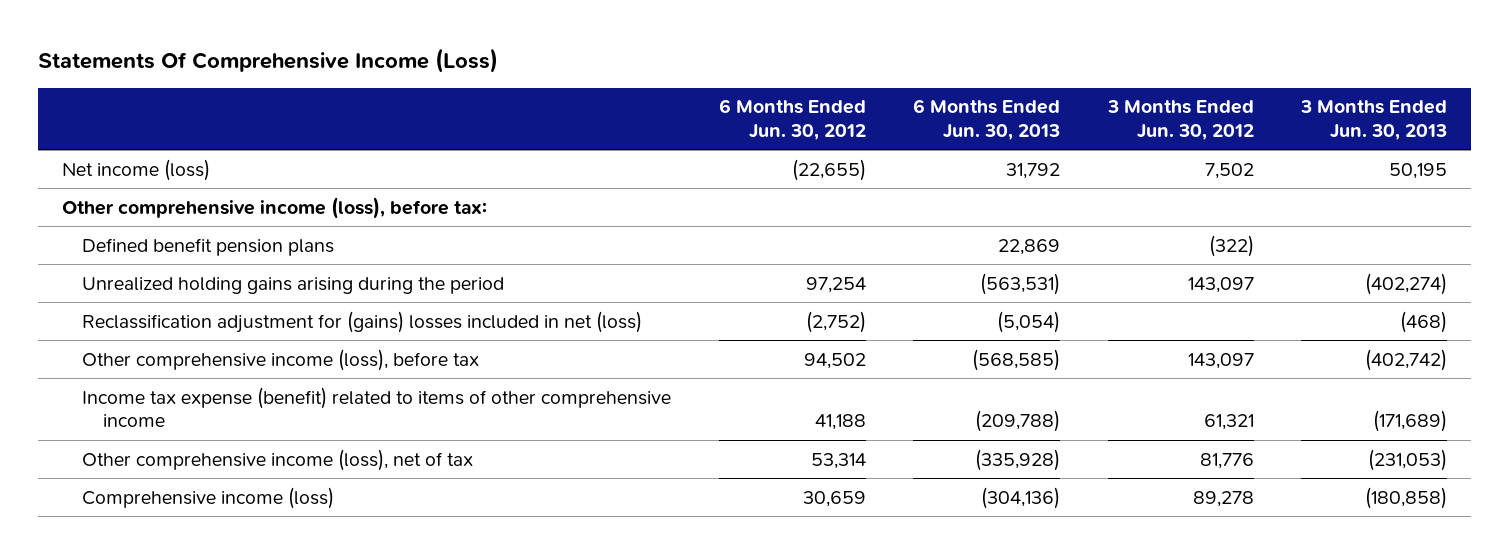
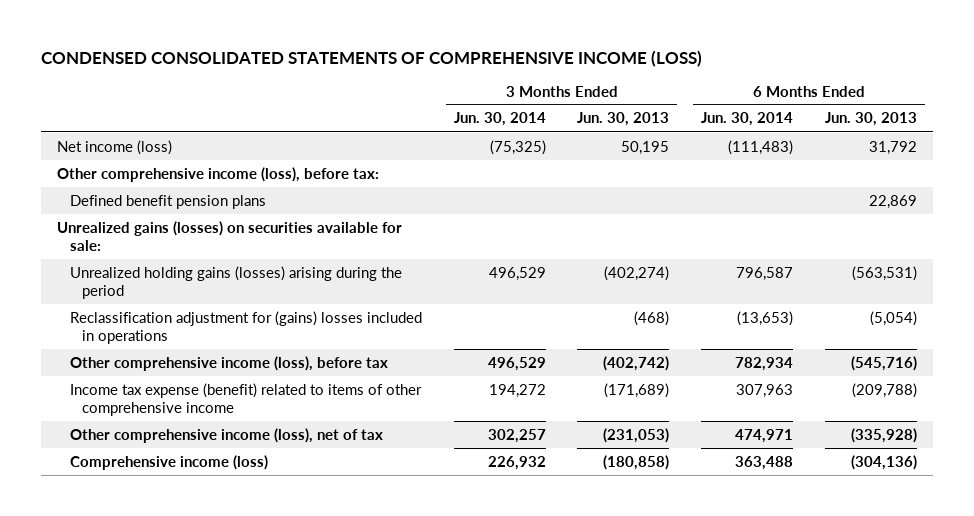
- Statements Of Comprehensive Income (Loss)
+ CONDENSED CONSOLIDATED STATEMENTS OF COMPREHENSIVE INCOME (LOSS)
- | 6 Months Ended Jun. 30, 2012 | 6 Months Ended Jun. 30, 2013 | 3 Months Ended Jun. 30, 2012 | 3 Months Ended Jun. 30, 2013
+ | 3 Months Ended Jun. 30, 2014 | 3 Months Ended Jun. 30, 2013 | 6 Months Ended Jun. 30, 2014 | 6 Months Ended Jun. 30, 2013
- Unrealized holding gains arising during the period | 97,254 | (563,531) | 143,097 | (402,274)
- Reclassification adjustment for (gains) losses included in net (loss) | (2,752) | (5,054) | | (468)
- Other comprehensive income (loss), before tax | 94,502 | (568,585) | 143,097 | (402,742)
+ Unrealized gains (losses) on securities available for sale:
+ Unrealized holding gains (losses) arising during the period | 496,529 | (402,274) | 796,587 | (563,531)
+ Reclassification adjustment for (gains) losses included in operations | | (468) | (13,653) | (5,054)
+ Other comprehensive income (loss), before tax | 496,529 | (402,742) | 782,934 | (545,716)

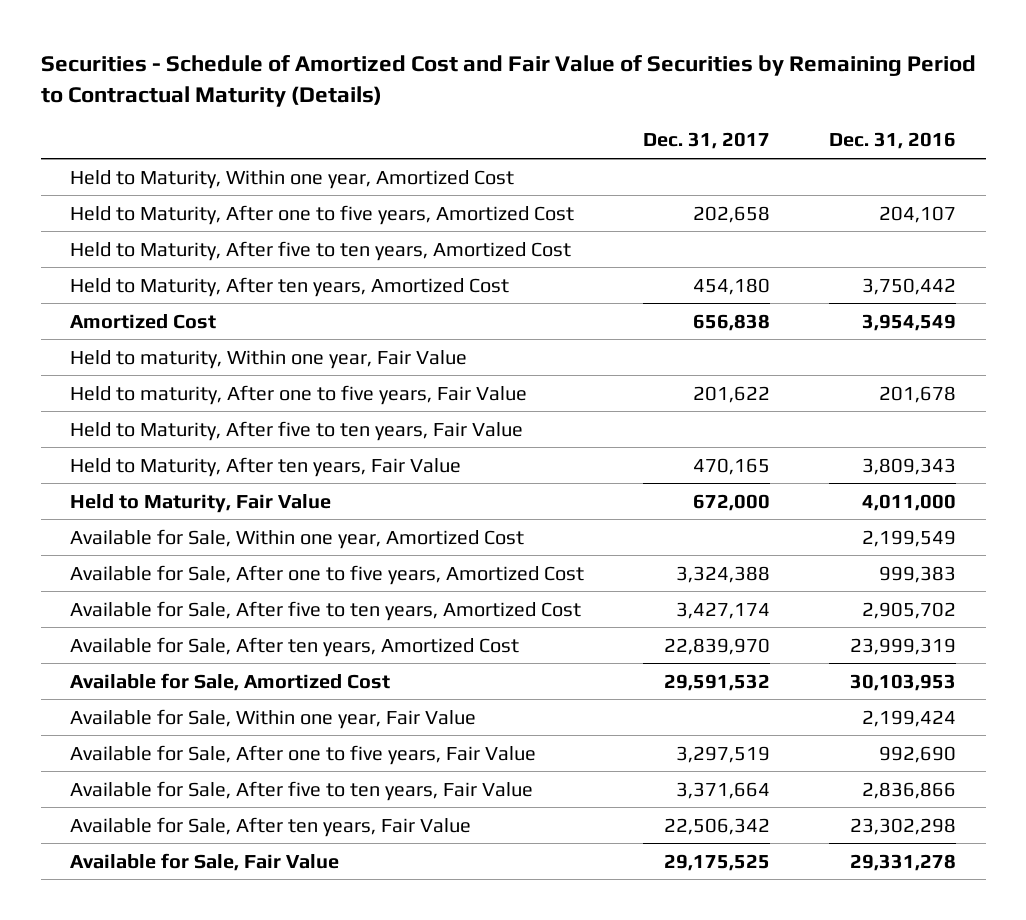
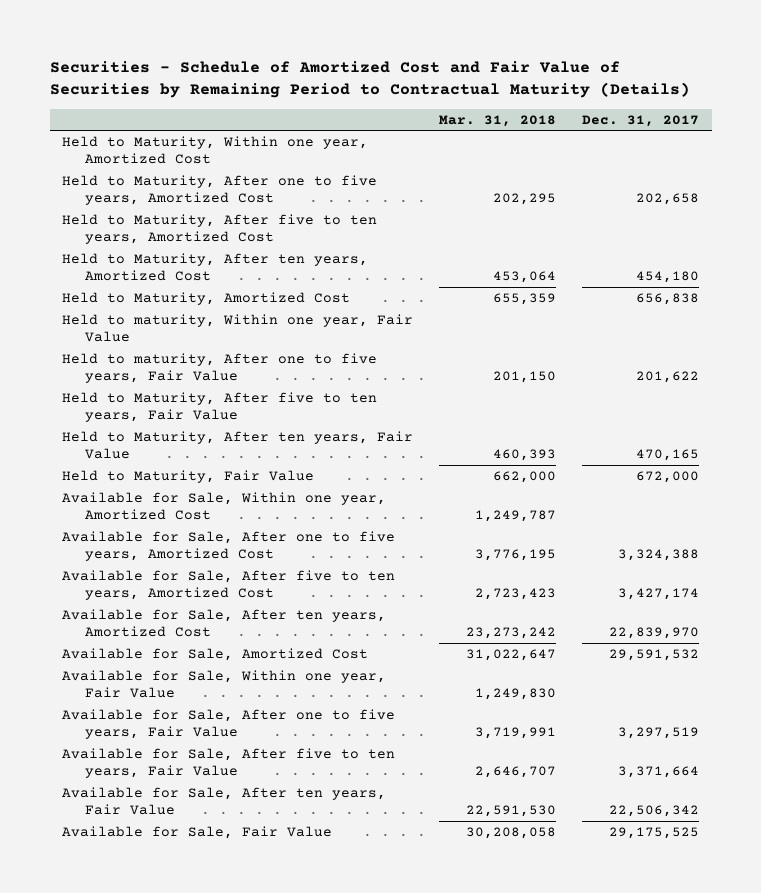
- | Dec. 31, 2017 | Dec. 31, 2016
+ | Mar. 31, 2018 | Dec. 31, 2017
- Amortized Cost | 656,838 | 3,954,549
+ Held to Maturity, Amortized Cost | 655,359 | 656,838

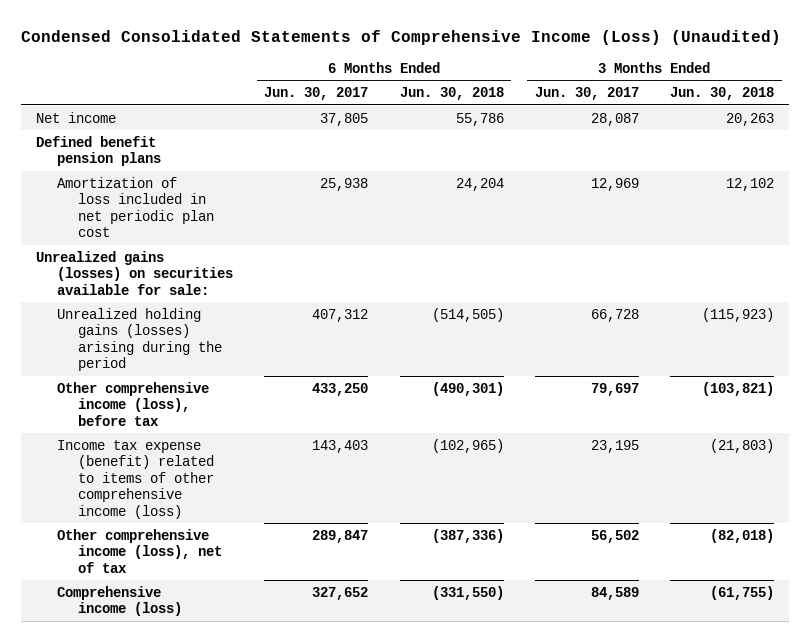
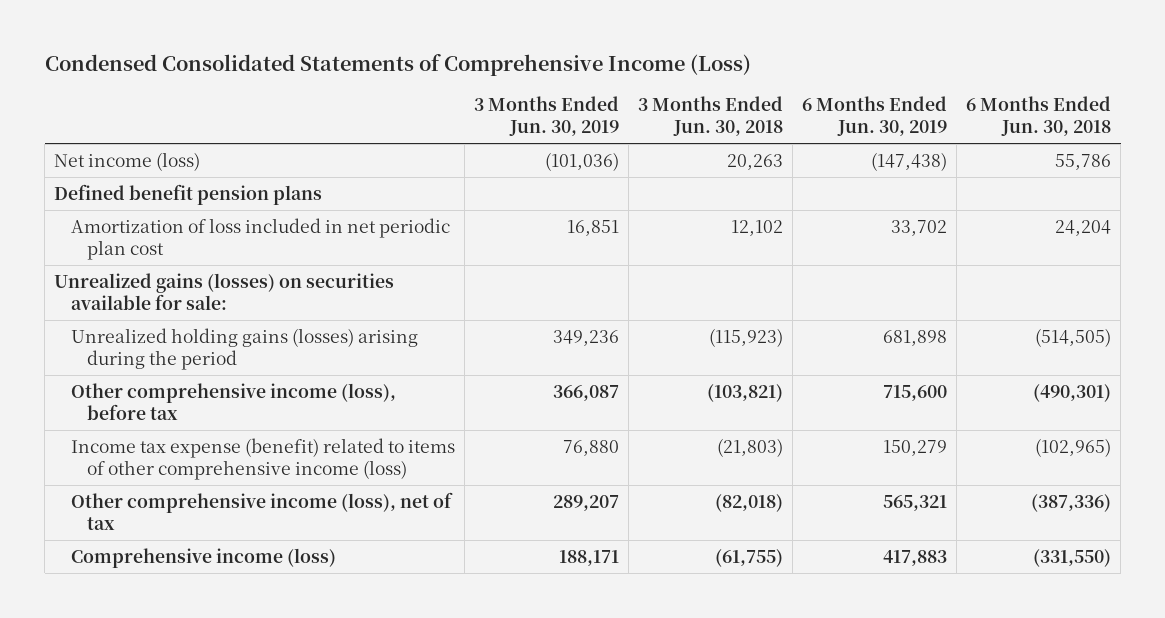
- Condensed Consolidated Statements of Comprehensive Income (Loss) (Unaudited)
+ Condensed Consolidated Statements of Comprehensive Income (Loss)
- | 6 Months Ended Jun. 30, 2017 | 6 Months Ended Jun. 30, 2018 | 3 Months Ended Jun. 30, 2017 | 3 Months Ended Jun. 30, 2018
+ | 3 Months Ended Jun. 30, 2019 | 3 Months Ended Jun. 30, 2018 | 6 Months Ended Jun. 30, 2019 | 6 Months Ended Jun. 30, 2018
- Net income | 37,805 | 55,786 | 28,087 | 20,263
+ Net income (loss) | (101,036) | 20,263 | (147,438) | 55,786

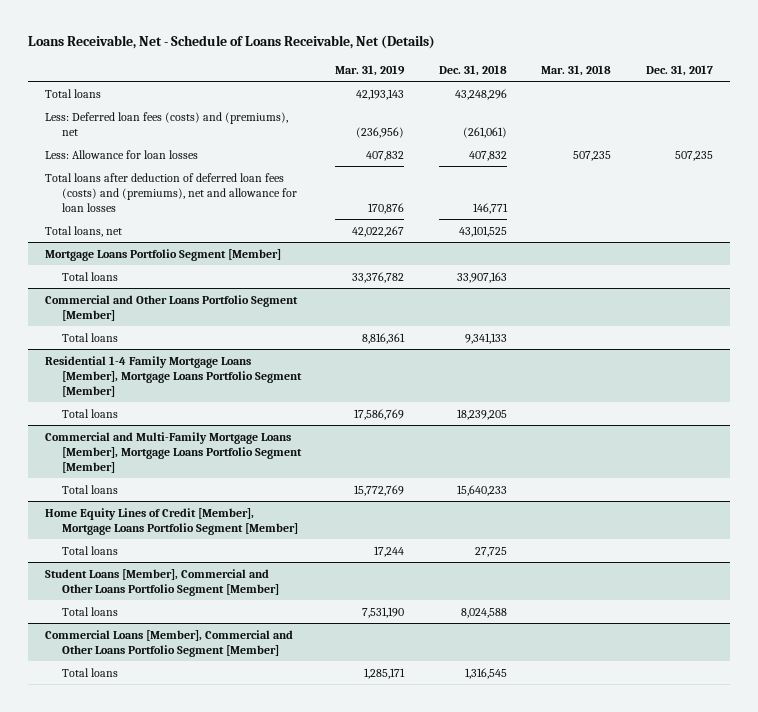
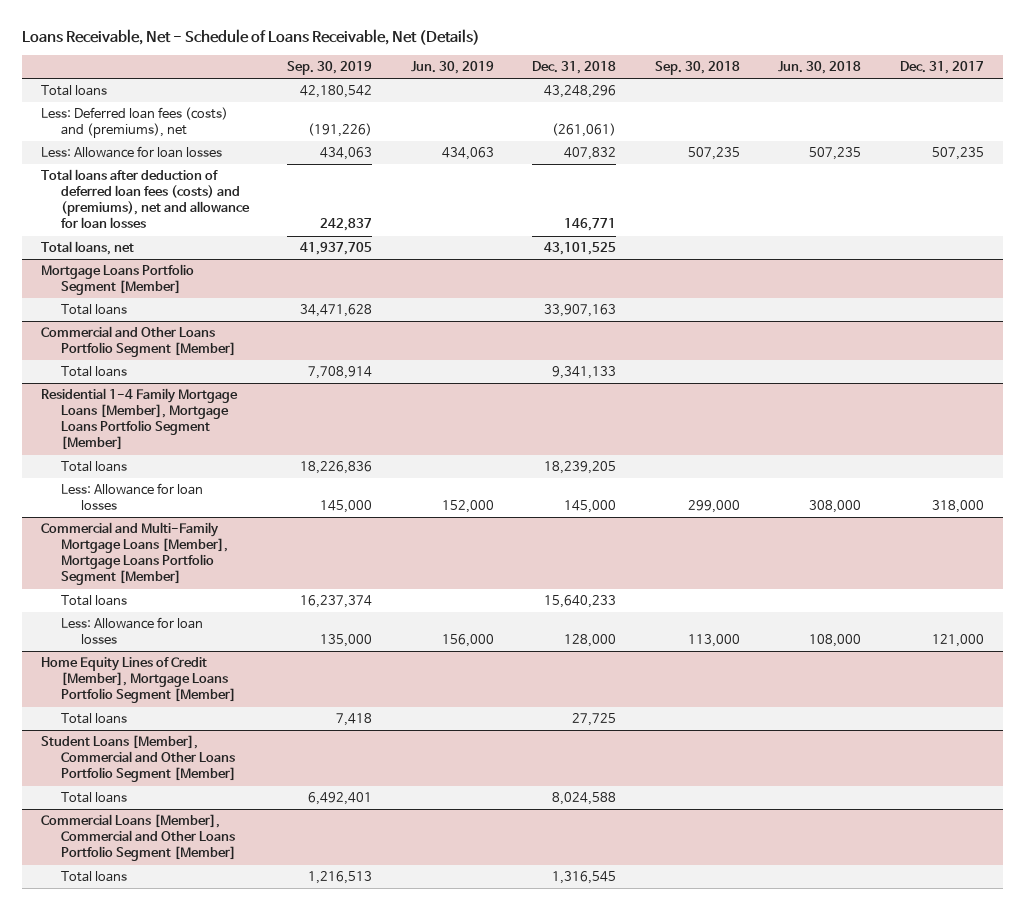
- | Mar. 31, 2019 | Dec. 31, 2018 | Mar. 31, 2018 | Dec. 31, 2017
+ | Sep. 30, 2019 | Jun. 30, 2019 | Dec. 31, 2018 | Sep. 30, 2018 | Jun. 30, 2018 | Dec. 31, 2017
@ Residential 1-4 Family Mortgage Loans [Member], Mortgage Loans Portfolio Segment [Member]
+ Less: Allowance for loan losses | 145,000 | 152,000 | 145,000 | 299,000 | 308,000 | 318,000
@ Commercial and Multi-Family Mortgage Loans [Member], Mortgage Loans Portfolio Segment [Member]
+ Less: Allowance for loan losses | 135,000 | 156,000 | 128,000 | 113,000 | 108,000 | 121,000

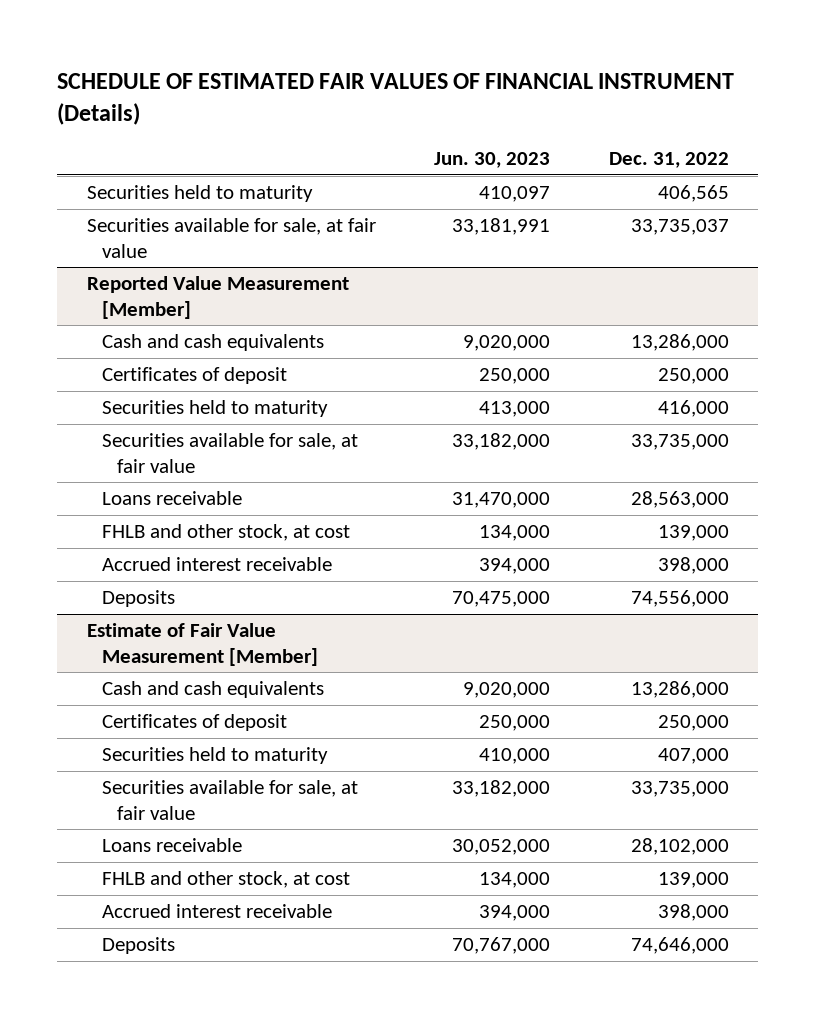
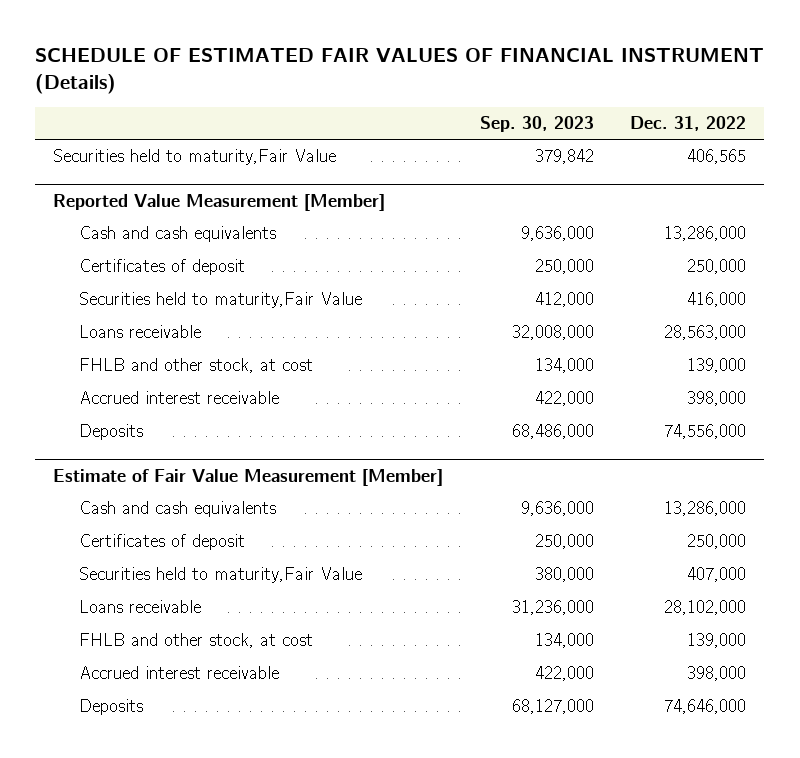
- | Jun. 30, 2023 | Dec. 31, 2022
+ | Sep. 30, 2023 | Dec. 31, 2022
- Securities held to maturity | 410,097 | 406,565
- Securities available for sale, at fair value | 33,181,991 | 33,735,037
+ Securities held to maturity,Fair Value | 379,842 | 406,565
@ Reported Value Measurement [Member]
- Securities held to maturity | 413,000 | 416,000
- Securities available for sale, at fair value | 33,182,000 | 33,735,000
+ Securities held to maturity,Fair Value | 412,000 | 416,000
@ Estimate of Fair Value Measurement [Member]
- Securities held to maturity | 410,000 | 407,000
- Securities available for sale, at fair value | 33,182,000 | 33,735,000
+ Securities held to maturity,Fair Value | 380,000 | 407,000

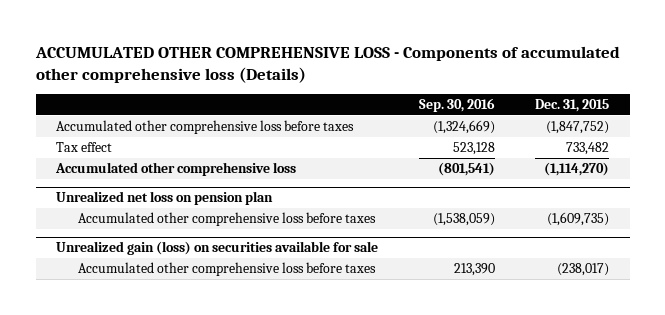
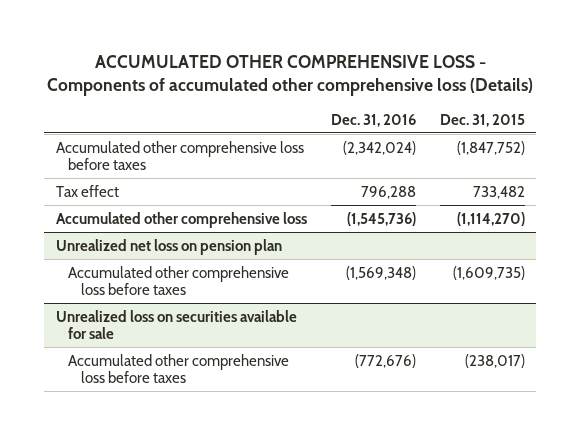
- | Sep. 30, 2016 | Dec. 31, 2015
+ | Dec. 31, 2016 | Dec. 31, 2015
- Unrealized gain (loss) on securities available for sale
+ Unrealized loss on securities available for sale

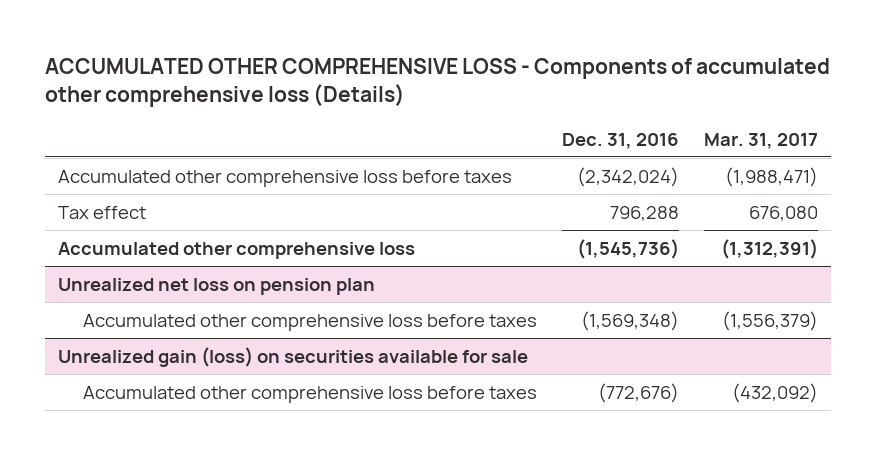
- | Dec. 31, 2016 | Dec. 31, 2015
+ | Dec. 31, 2016 | Mar. 31, 2017
- Unrealized loss on securities available for sale
+ Unrealized gain (loss) on securities available for sale

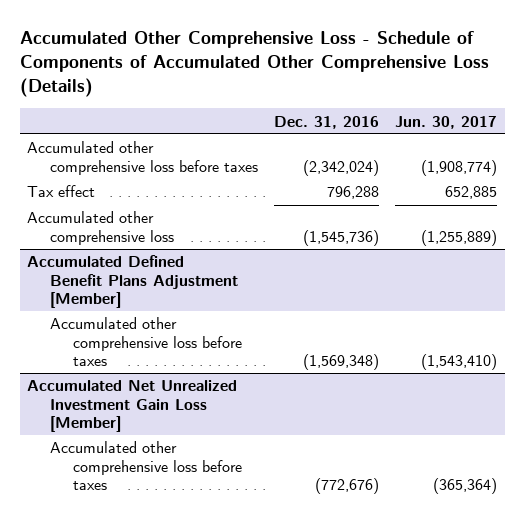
- ACCUMULATED OTHER COMPREHENSIVE LOSS - Components of accumulated other comprehensive loss (Details)
+ Accumulated Other Comprehensive Loss - Schedule of Components of Accumulated Other Comprehensive Loss (Details)
- | Dec. 31, 2016 | Mar. 31, 2017
+ | Dec. 31, 2016 | Jun. 30, 2017
- Unrealized net loss on pension plan
+ Accumulated Defined Benefit Plans Adjustment [Member]
- Unrealized gain (loss) on securities available for sale
+ Accumulated Net Unrealized Investment Gain Loss [Member]

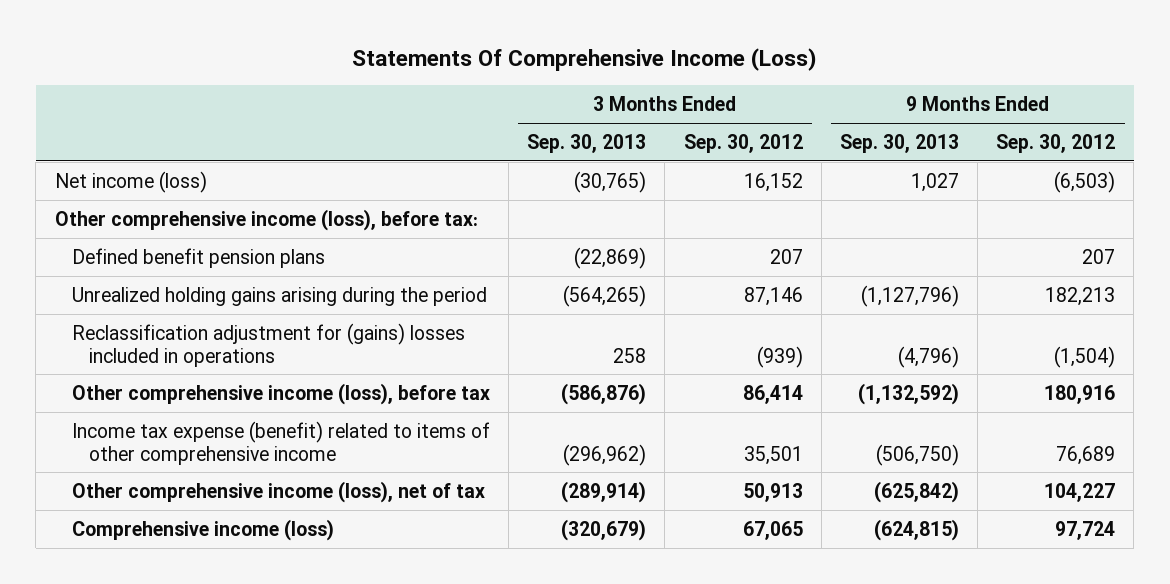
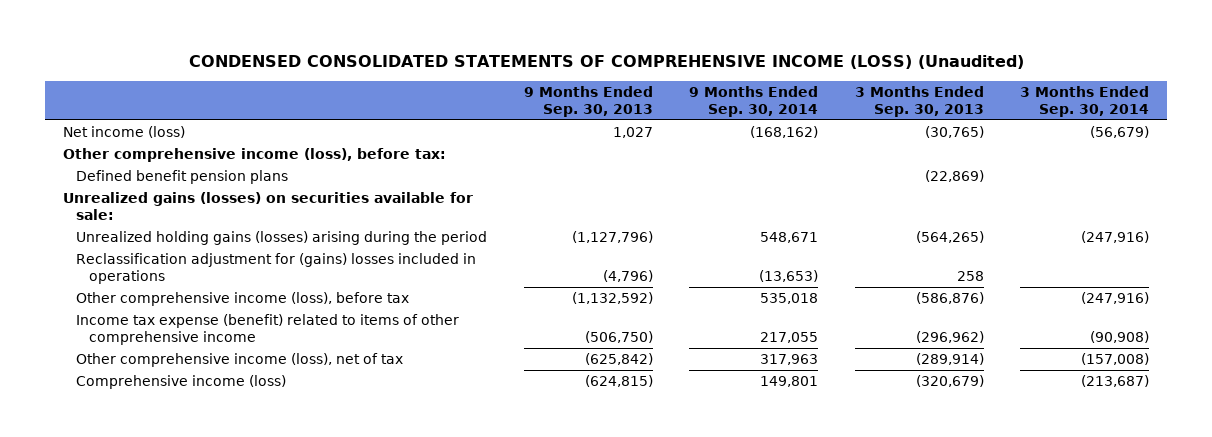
- Statements Of Comprehensive Income (Loss)
+ CONDENSED CONSOLIDATED STATEMENTS OF COMPREHENSIVE INCOME (LOSS) (Unaudited)
- | 3 Months Ended Sep. 30, 2013 | 3 Months Ended Sep. 30, 2012 | 9 Months Ended Sep. 30, 2013 | 9 Months Ended Sep. 30, 2012
+ | 9 Months Ended Sep. 30, 2013 | 9 Months Ended Sep. 30, 2014 | 3 Months Ended Sep. 30, 2013 | 3 Months Ended Sep. 30, 2014
- Unrealized holding gains arising during the period | (564,265) | 87,146 | (1,127,796) | 182,213
+ Unrealized gains (losses) on securities available for sale:
+ Unrealized holding gains (losses) arising during the period | (1,127,796) | 548,671 | (564,265) | (247,916)

